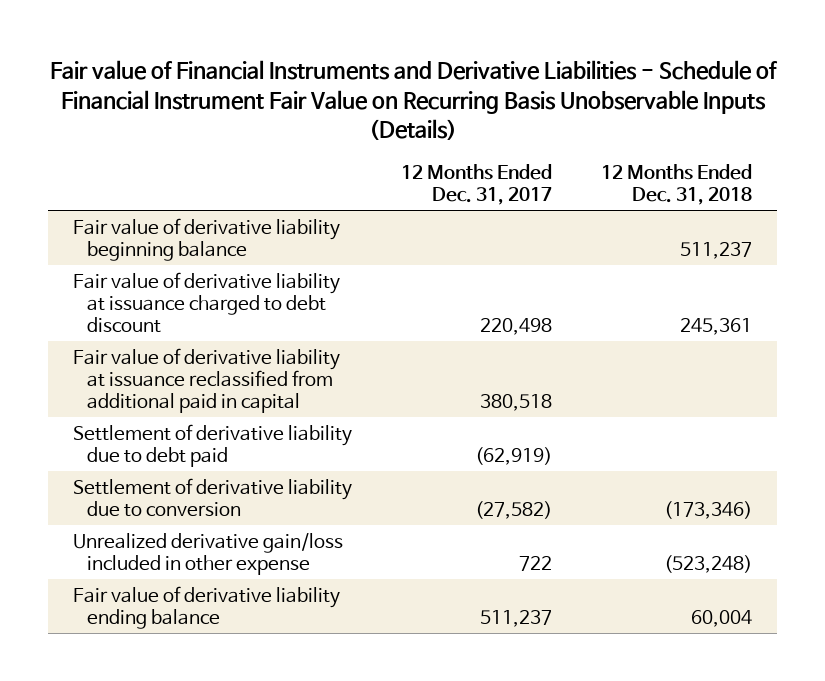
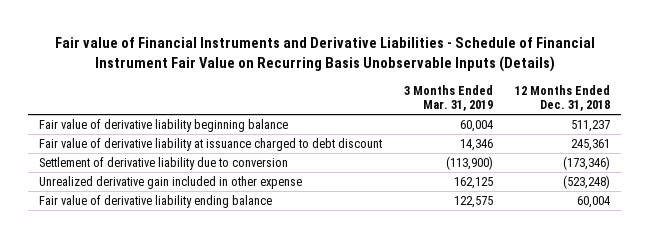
- | 12 Months Ended Dec. 31, 2017 | 12 Months Ended Dec. 31, 2018
+ | 3 Months Ended Mar. 31, 2019 | 12 Months Ended Dec. 31, 2018
- Fair value of derivative liability at issuance reclassified from additional paid in capital | 380,518 |
- Settlement of derivative liability due to debt paid | (62,919) |
- Unrealized derivative gain/loss included in other expense | 722 | (523,248)
+ Unrealized derivative gain included in other expense | 162,125 | (523,248)

